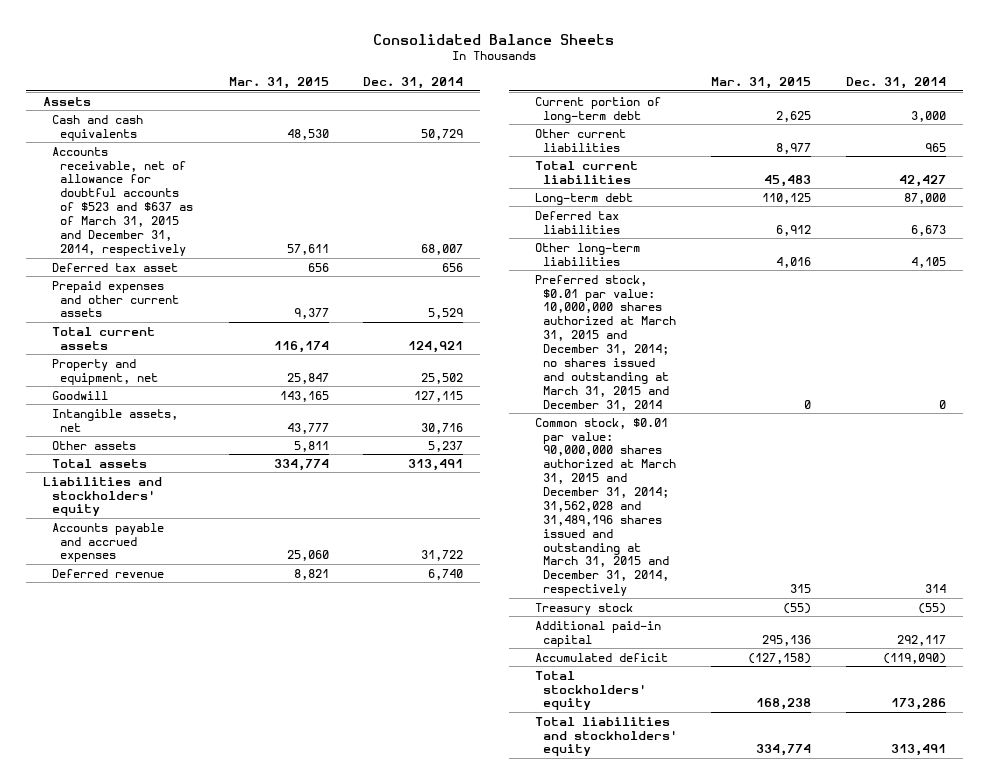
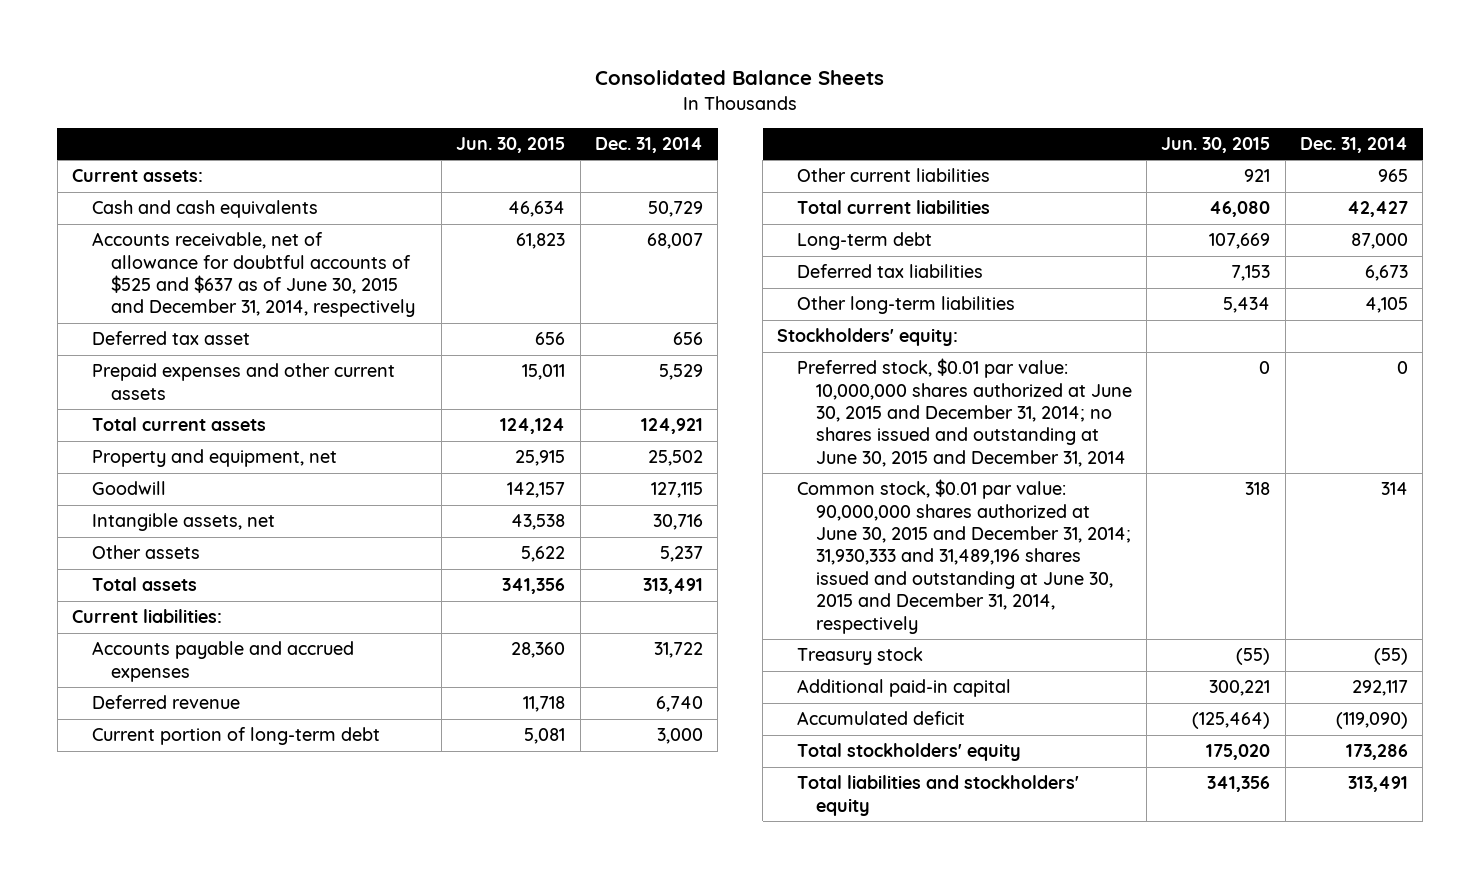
- | Mar. 31, 2015 | Dec. 31, 2014
+ | Jun. 30, 2015 | Dec. 31, 2014
- Assets
+ Current assets:
- Accounts receivable, net of allowance for doubtful accounts of $523 and $637 as of March 31, 2015 and December 31, 2014, respectively | 57,611 | 68,007
+ Accounts receivable, net of allowance for doubtful accounts of $525 and $637 as of June 30, 2015 and December 31, 2014, respectively | 61,823 | 68,007
- Liabilities and stockholders' equity
+ Current liabilities:
- Preferred stock, $0.01 par value: 10,000,000 shares authorized at March 31, 2015 and December 31, 2014; no shares issued and outstanding at March 31, 2015 and December 31, 2014 | 0 | 0
- Common stock, $0.01 par value: 90,000,000 shares authorized at March 31, 2015 and December 31, 2014; 31,562,028 and 31,489,196 shares issued and outstanding at March 31, 2015 and December 31, 2014, respectively | 315 | 314
+ Stockholders' equity:
+ Preferred stock, $0.01 par value: 10,000,000 shares authorized at June 30, 2015 and December 31, 2014; no shares issued and outstanding at June 30, 2015 and December 31, 2014 | 0 | 0
+ Common stock, $0.01 par value: 90,000,000 shares authorized at June 30, 2015 and December 31, 2014; 31,930,333 and 31,489,196 shares issued and outstanding at June 30, 2015 and December 31, 2014, respectively | 318 | 314

